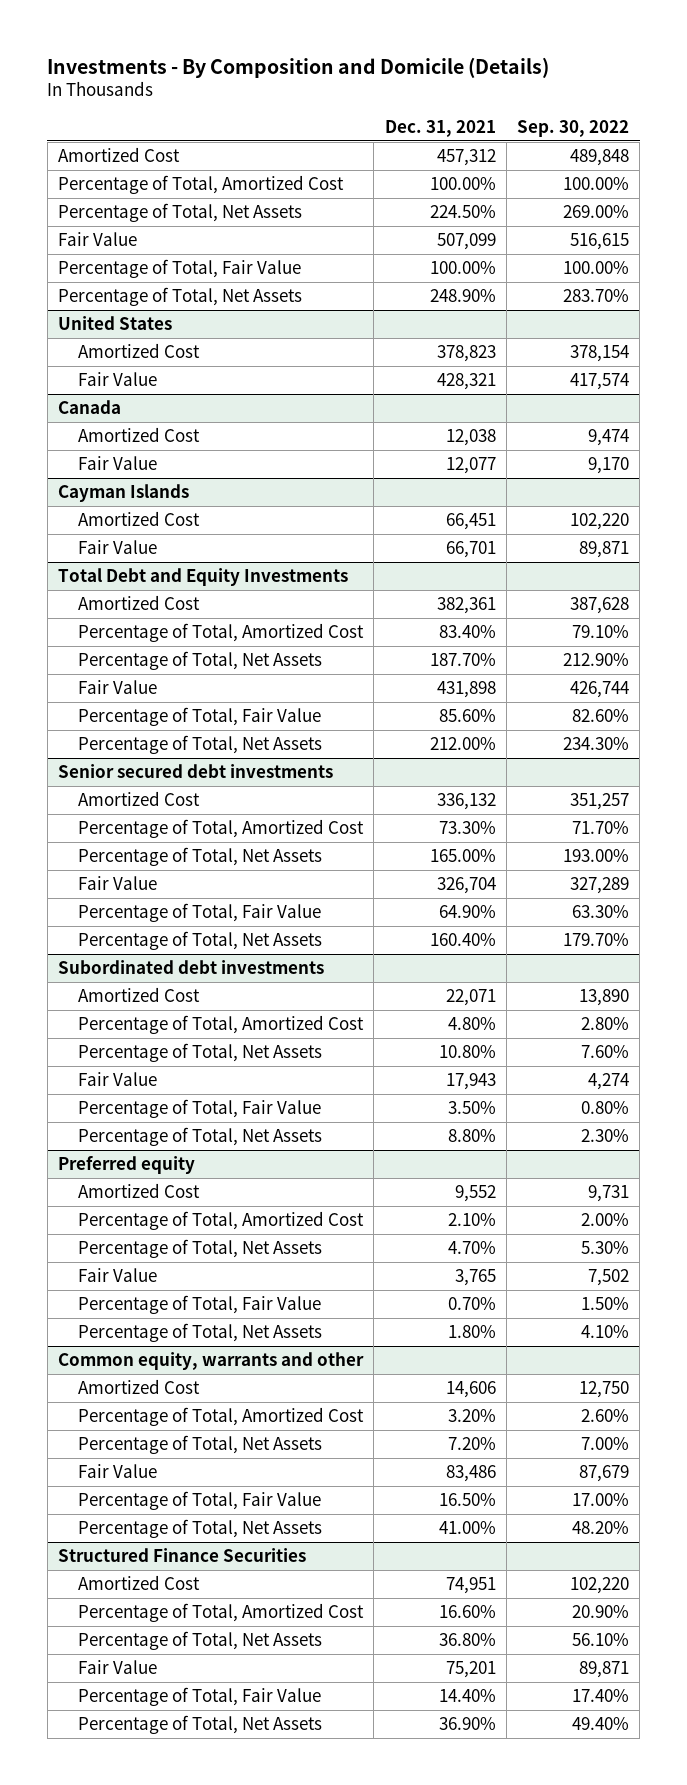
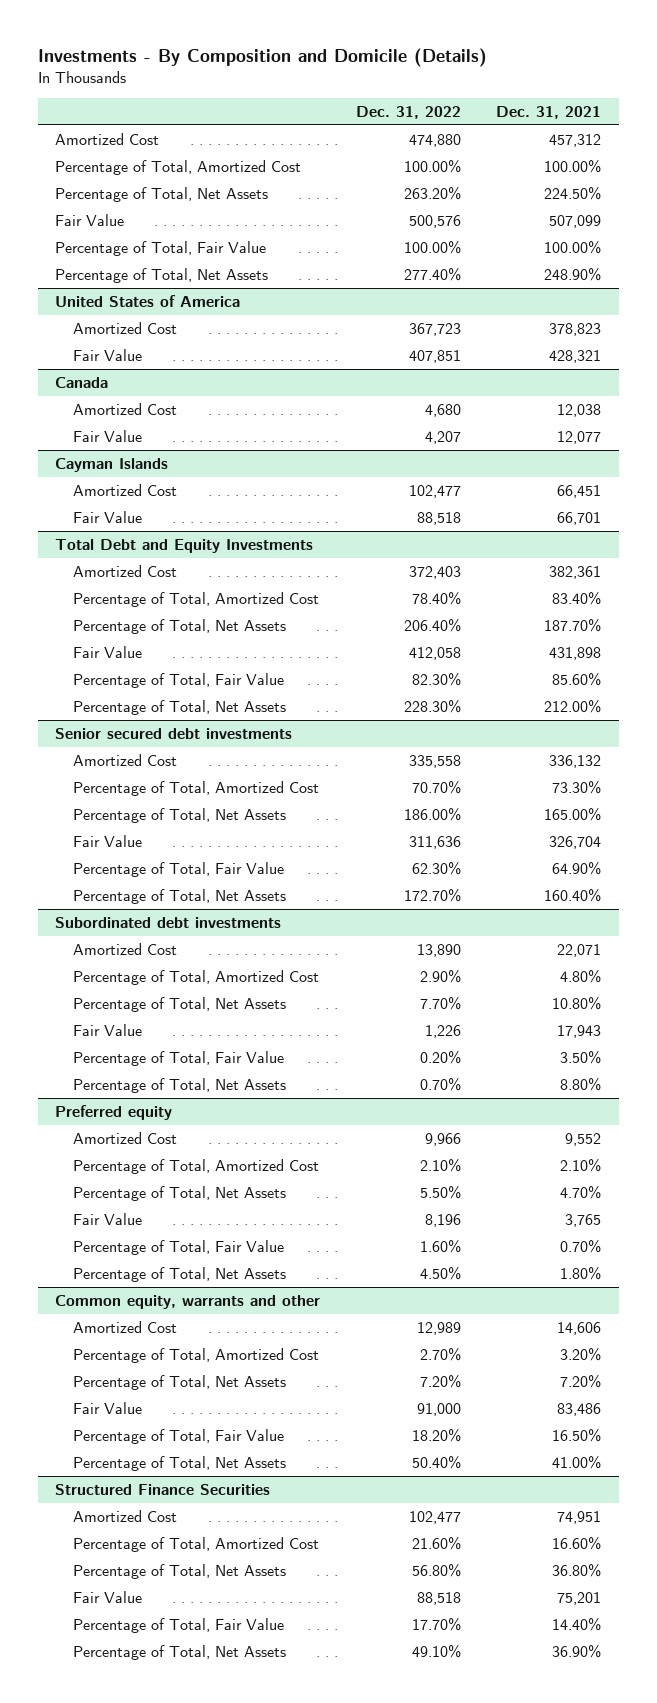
- | Dec. 31, 2021 | Sep. 30, 2022
+ | Dec. 31, 2022 | Dec. 31, 2021
- United States
+ United States of America

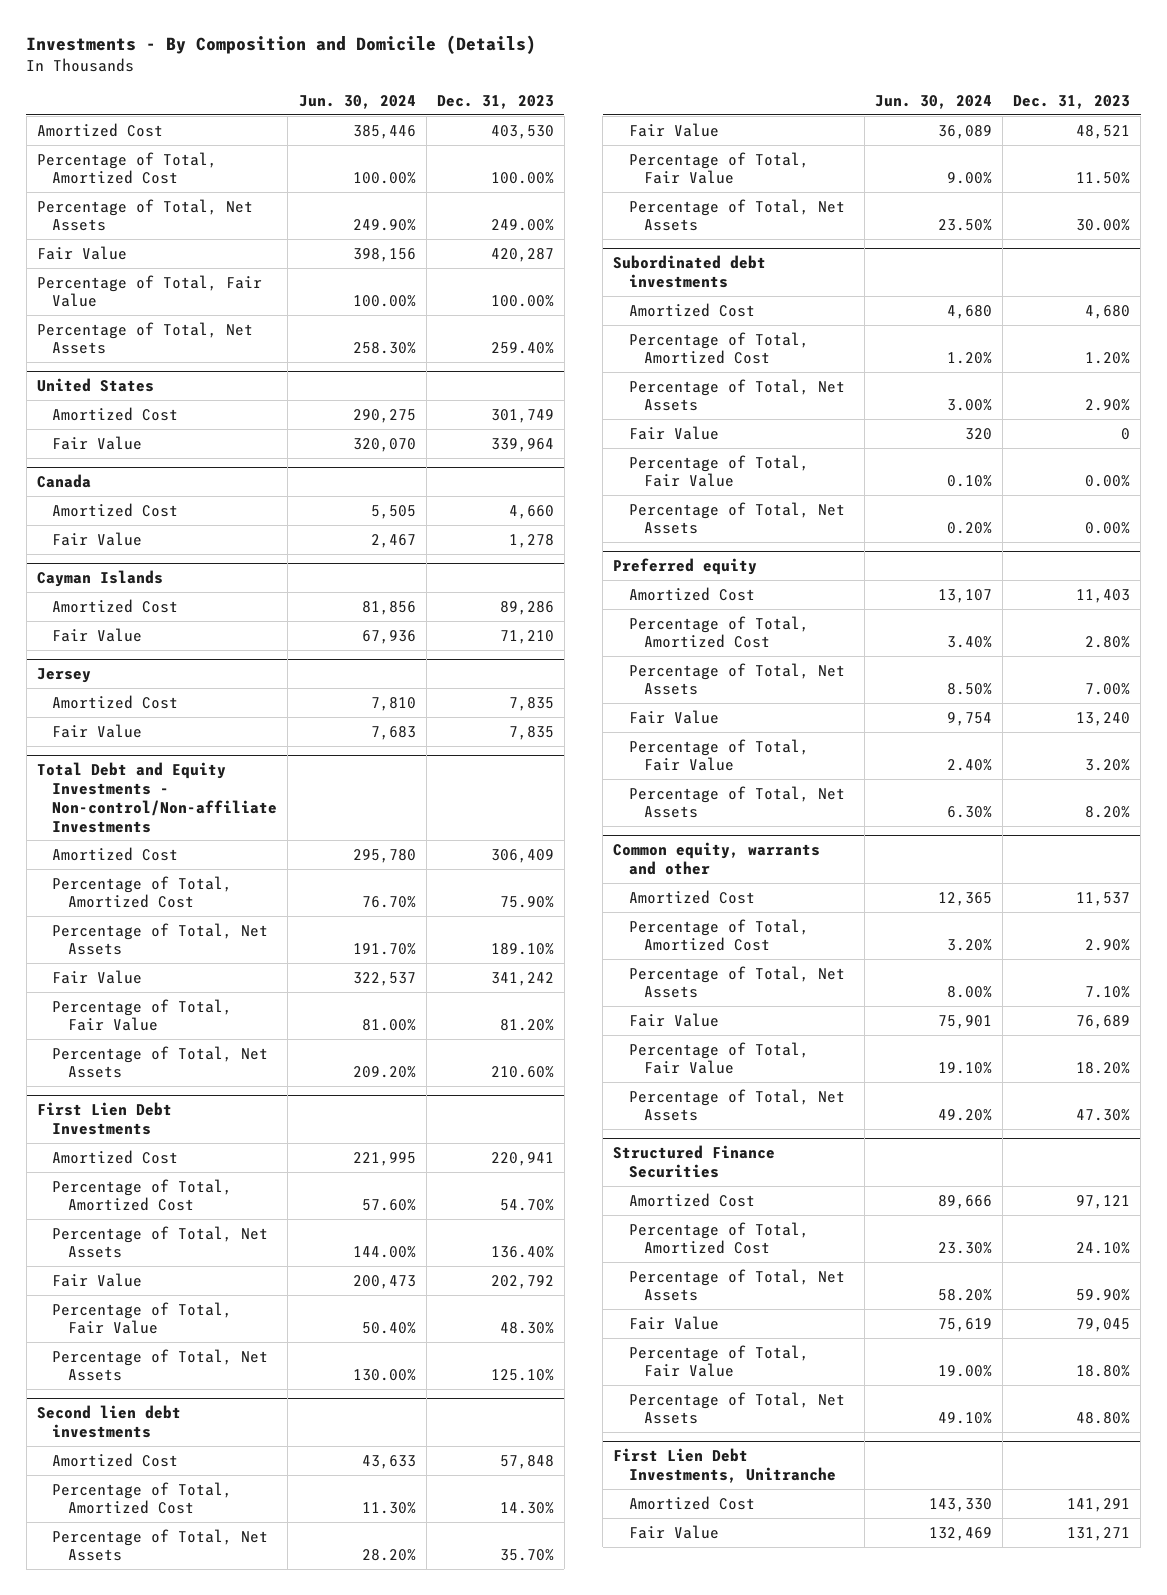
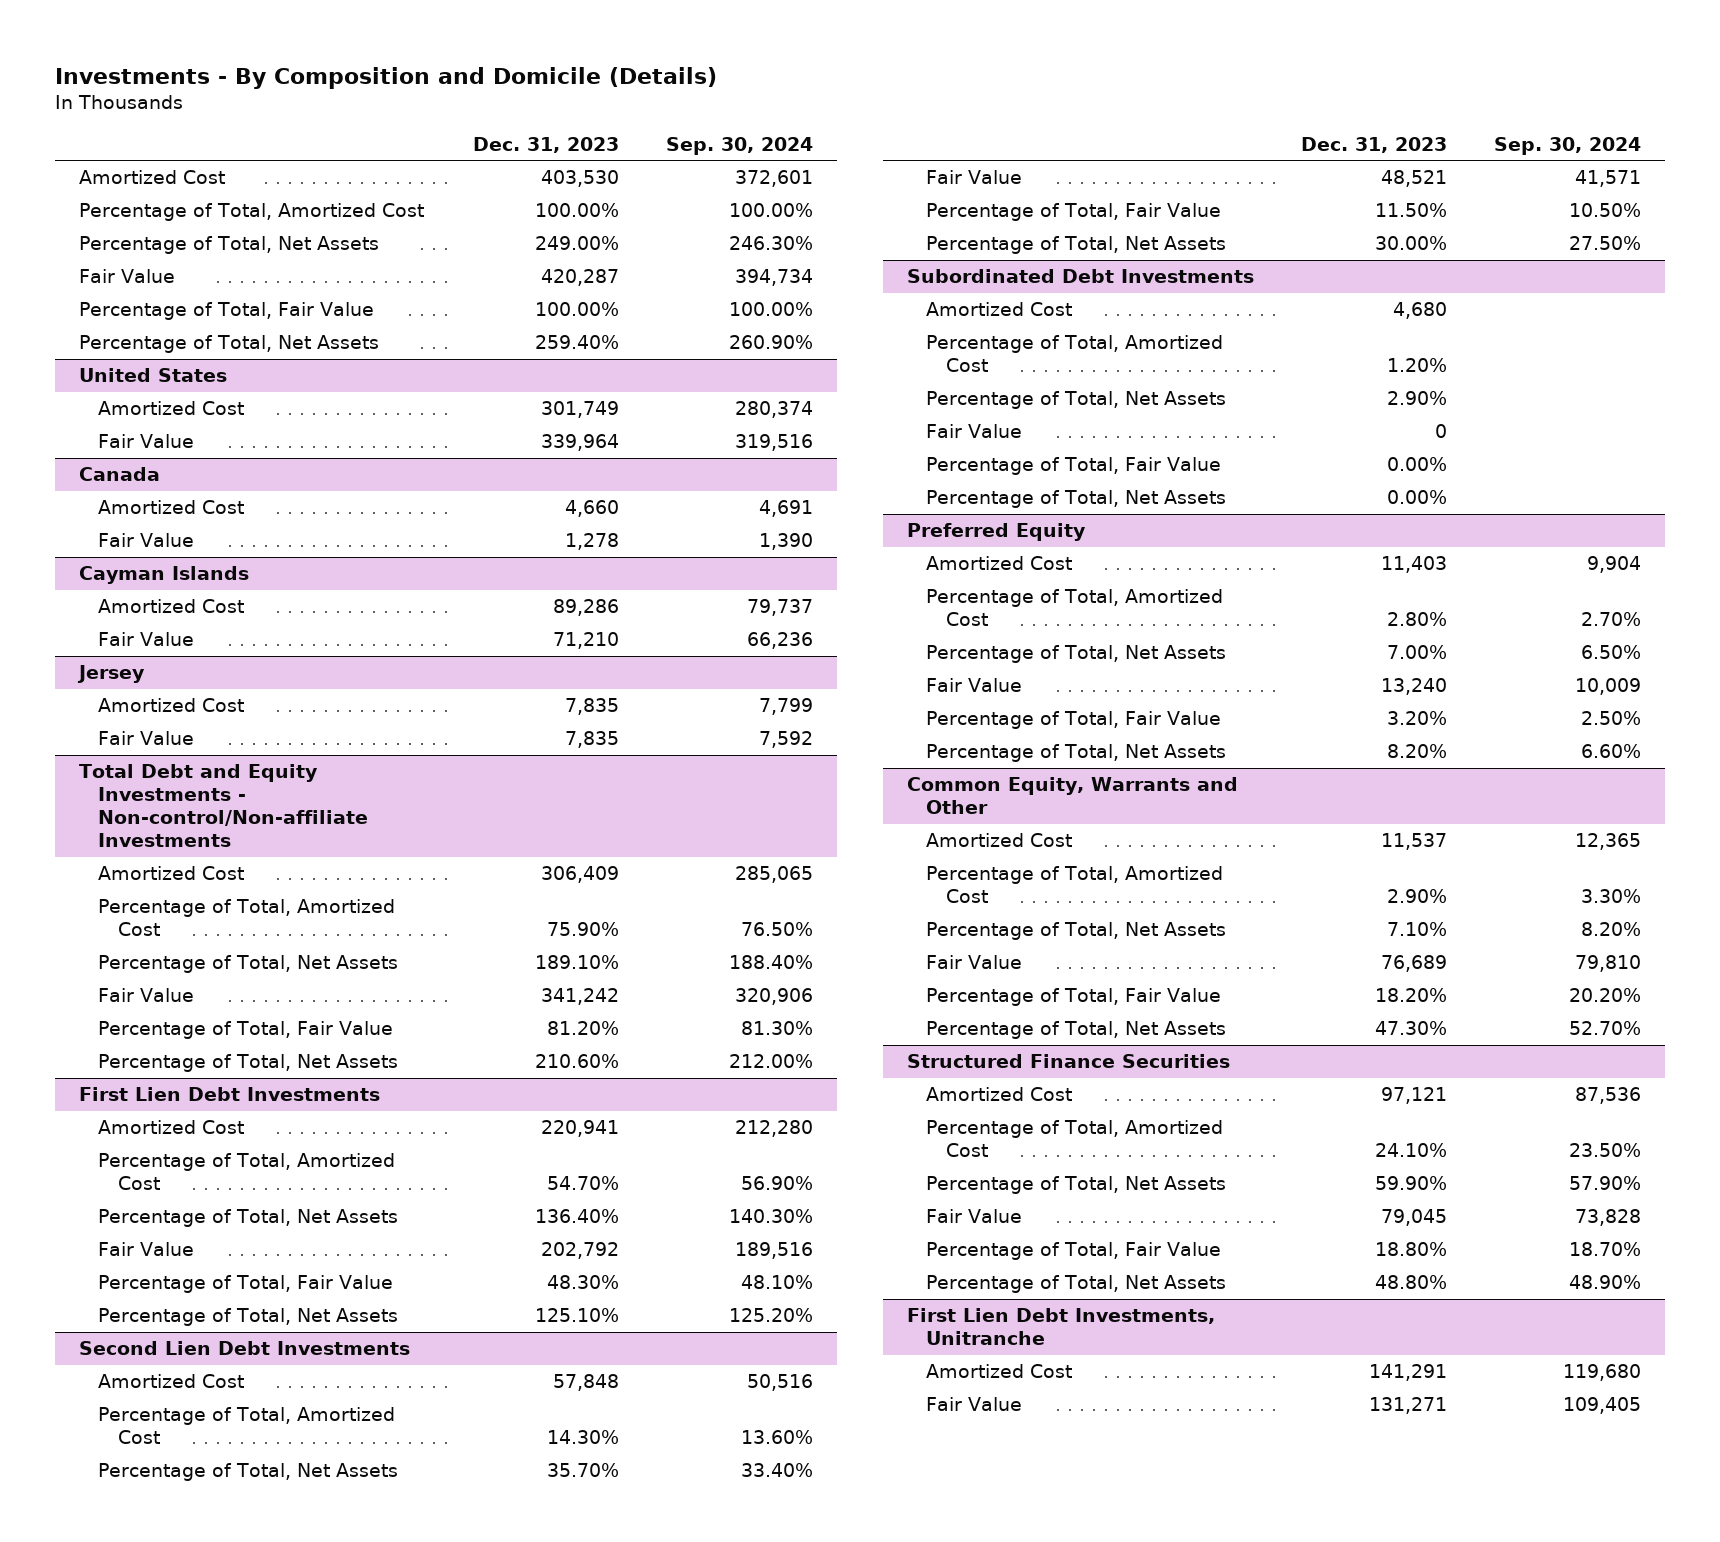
- | Jun. 30, 2024 | Dec. 31, 2023
+ | Dec. 31, 2023 | Sep. 30, 2024
- Second lien debt investments
+ Second Lien Debt Investments
- Subordinated debt investments
+ Subordinated Debt Investments
- Preferred equity
+ Preferred Equity
- Common equity, warrants and other
+ Common Equity, Warrants and Other

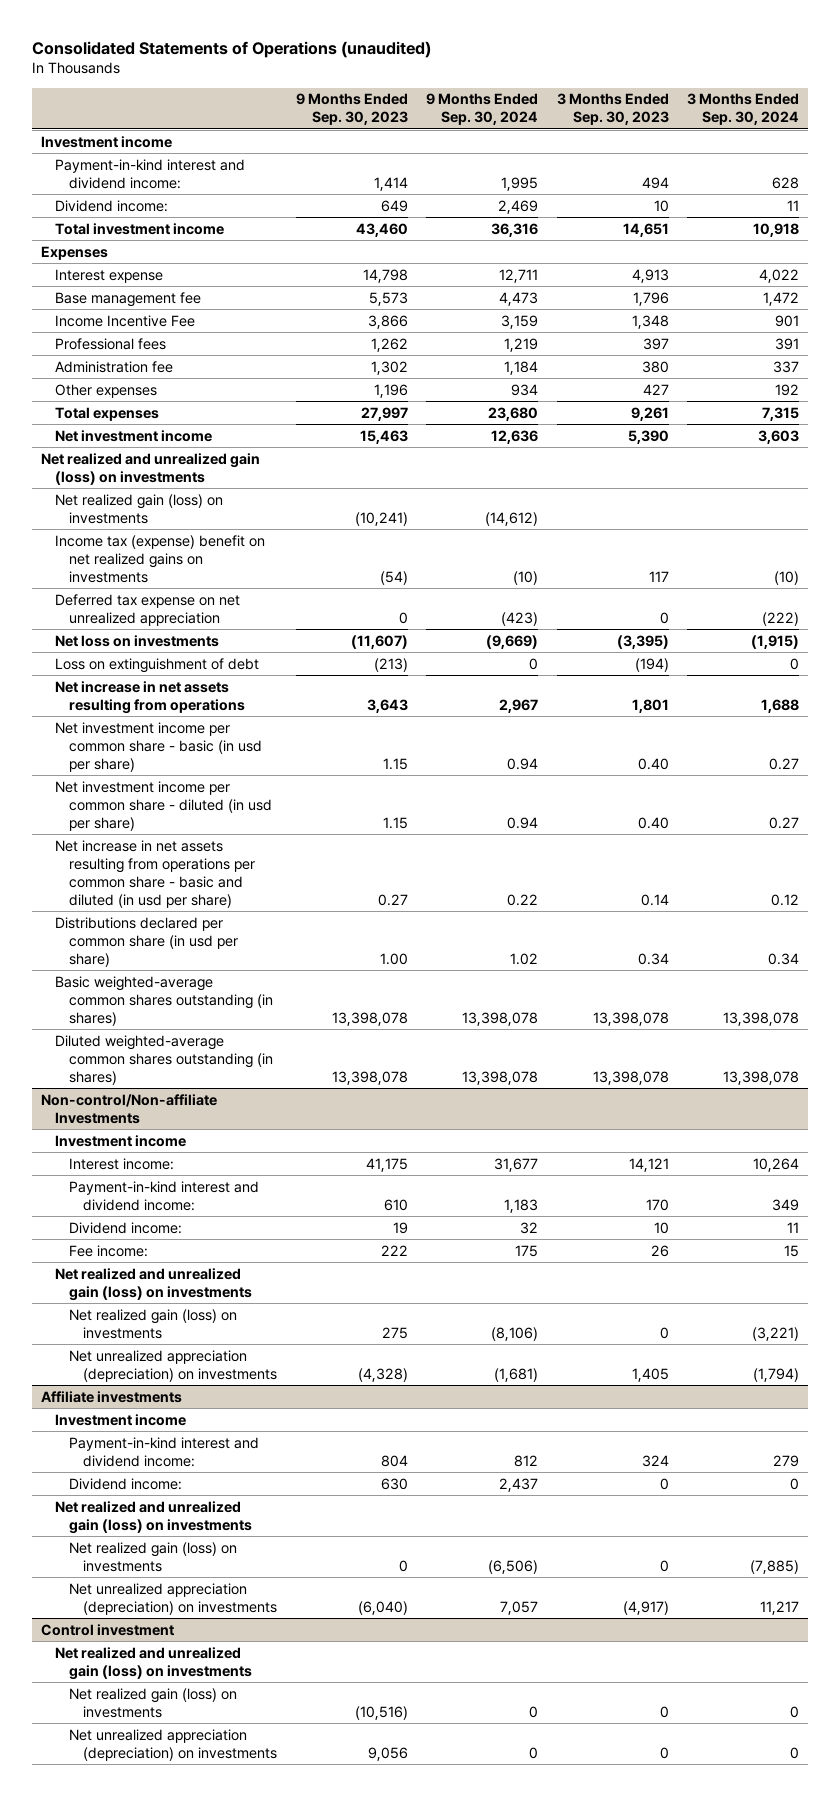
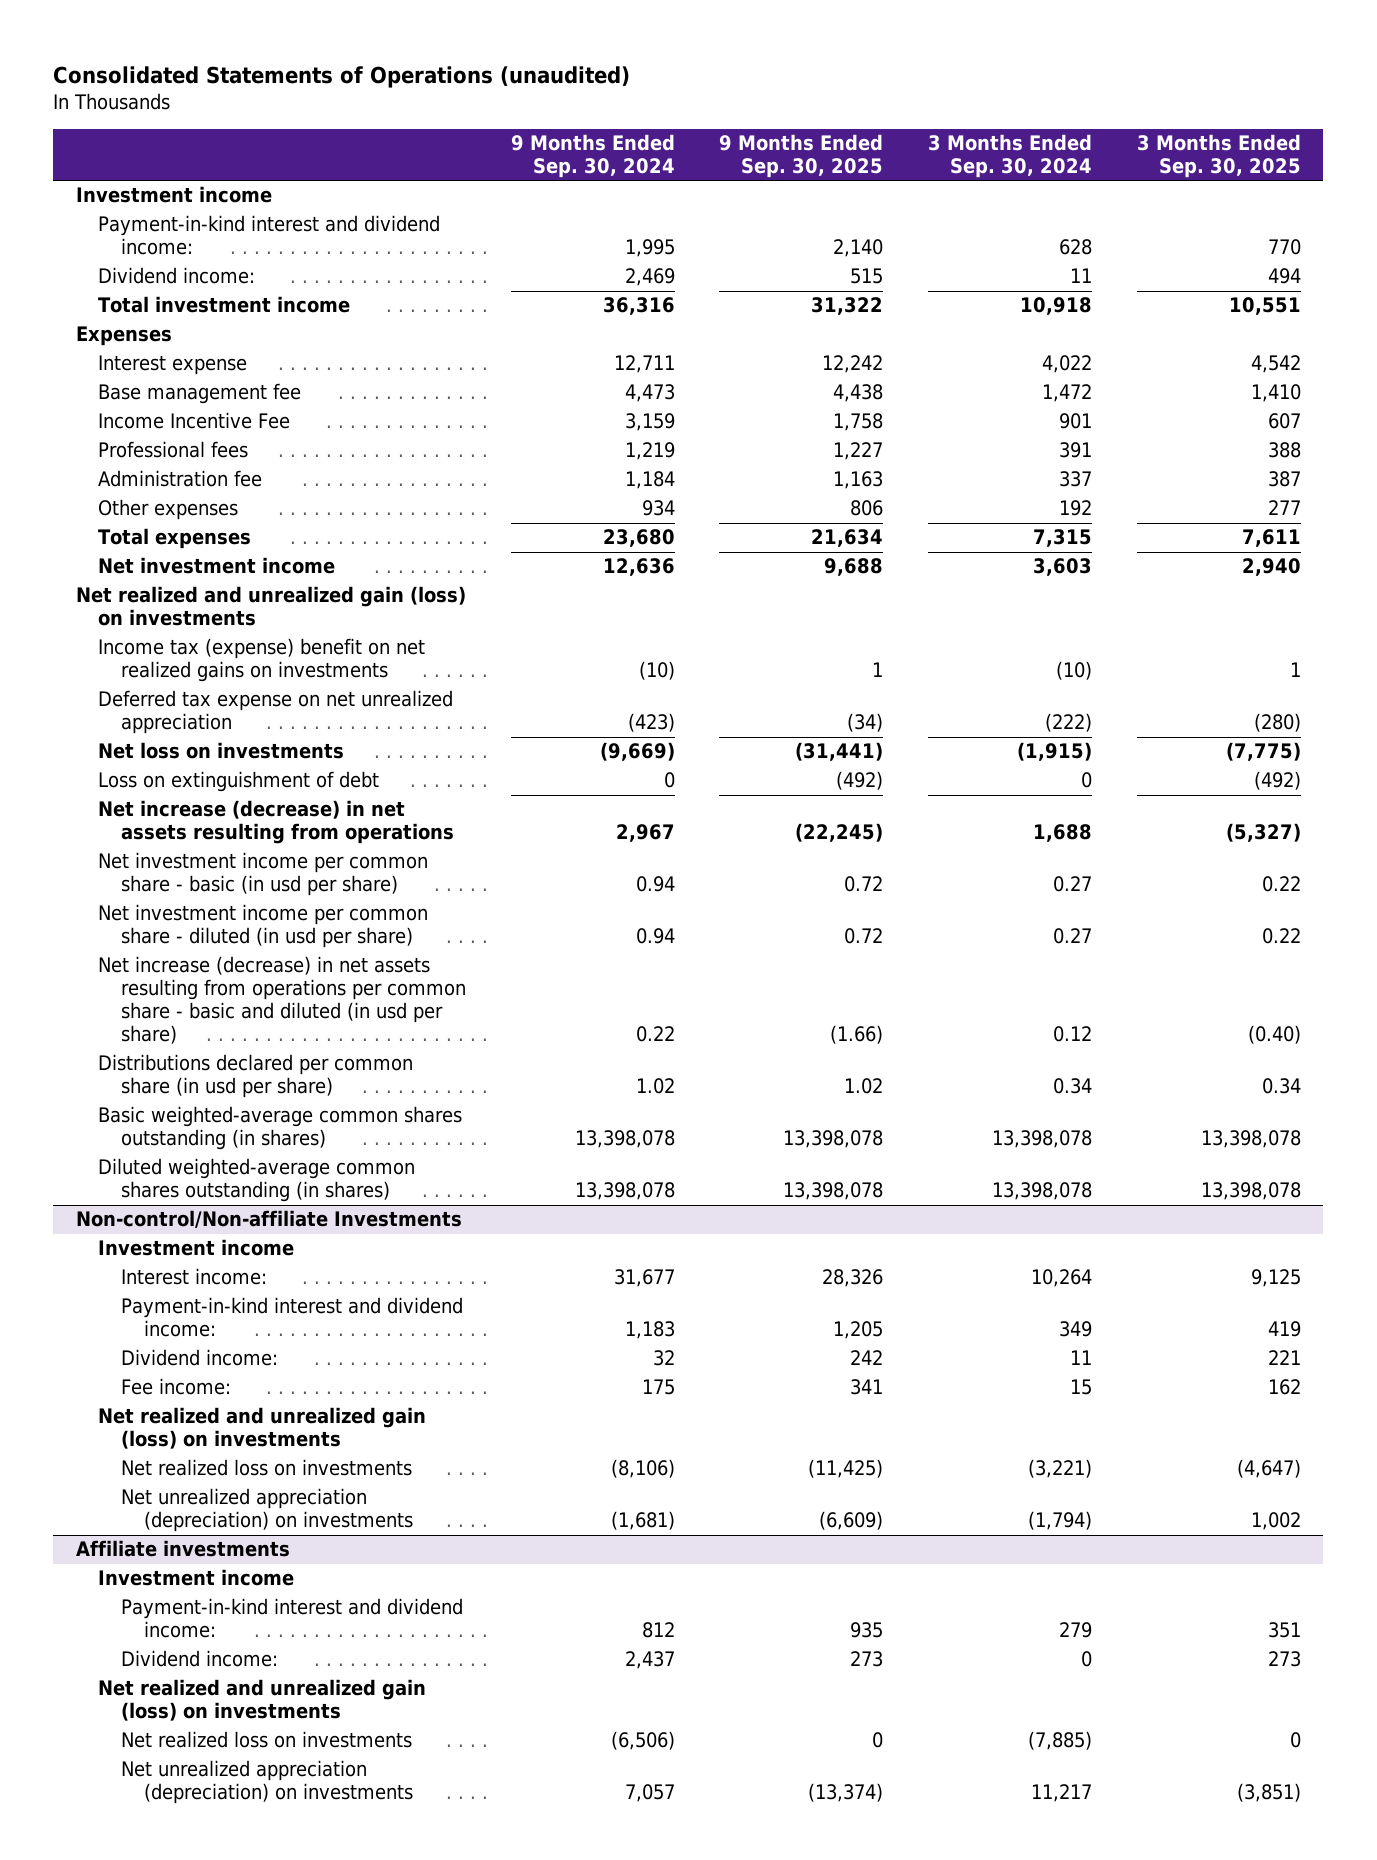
- | 9 Months Ended Sep. 30, 2023 | 9 Months Ended Sep. 30, 2024 | 3 Months Ended Sep. 30, 2023 | 3 Months Ended Sep. 30, 2024
+ | 9 Months Ended Sep. 30, 2024 | 9 Months Ended Sep. 30, 2025 | 3 Months Ended Sep. 30, 2024 | 3 Months Ended Sep. 30, 2025
- Net realized gain (loss) on investments | (10,241) | (14,612) | |
- Net increase in net assets resulting from operations | 3,643 | 2,967 | 1,801 | 1,688
+ Net increase (decrease) in net assets resulting from operations | 2,967 | (22,245) | 1,688 | (5,327)
- Net increase in net assets resulting from operations per common share - basic and diluted (in usd per share) | 0.27 | 0.22 | 0.14 | 0.12
+ Net increase (decrease) in net assets resulting from operations per common share - basic and diluted (in usd per share) | 0.22 | (1.66) | 0.12 | (0.40)
@ Non-control/Non-affiliate Investments
- Net realized gain (loss) on investments | 275 | (8,106) | 0 | (3,221)
+ Net realized loss on investments | (8,106) | (11,425) | (3,221) | (4,647)
@ Affiliate investments
- Net realized gain (loss) on investments | 0 | (6,506) | 0 | (7,885)
+ Net realized loss on investments | (6,506) | 0 | (7,885) | 0
- Control investment
- Net realized and unrealized gain (loss) on investments
- Net realized gain (loss) on investments | (10,516) | 0 | 0 | 0
- Net unrealized appreciation (depreciation) on investments | 9,056 | 0 | 0 | 0

